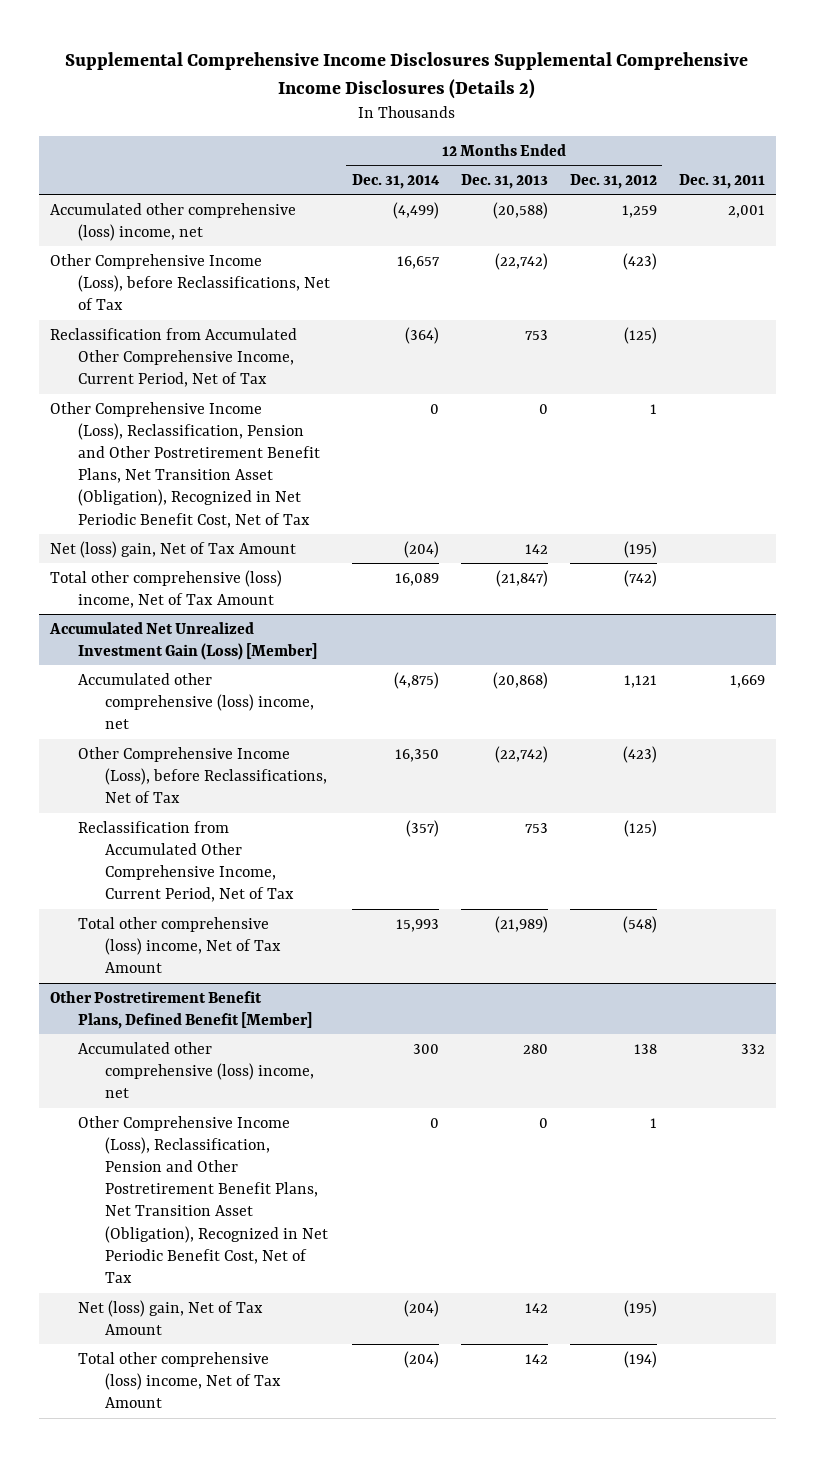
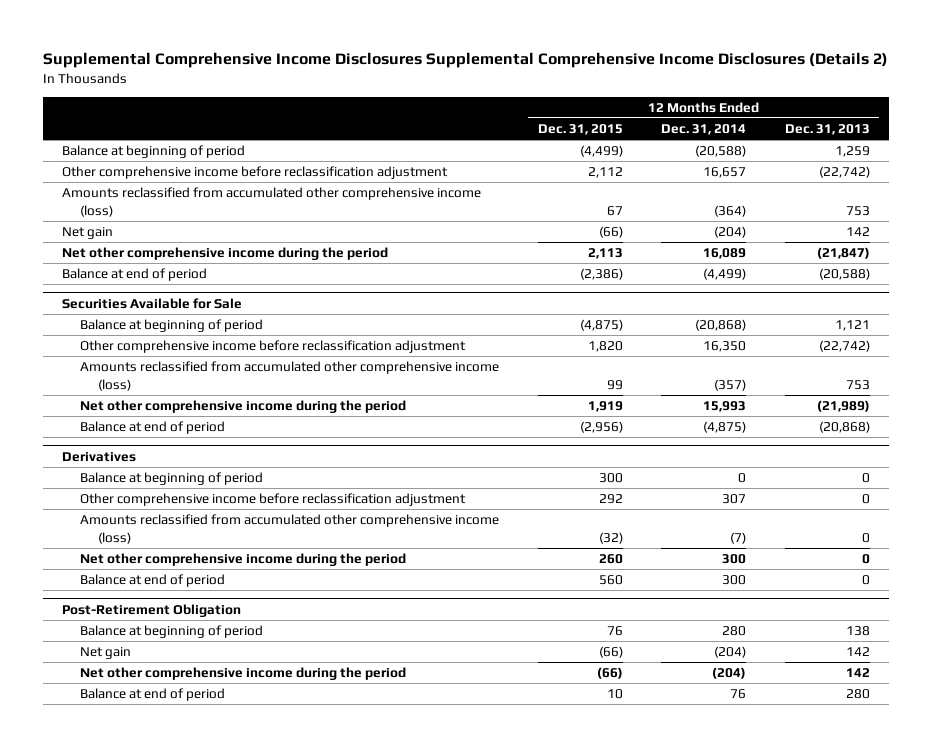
- | 12 Months Ended Dec. 31, 2014 | 12 Months Ended Dec. 31, 2013 | 12 Months Ended Dec. 31, 2012 | Dec. 31, 2011
+ | 12 Months Ended Dec. 31, 2015 | 12 Months Ended Dec. 31, 2014 | 12 Months Ended Dec. 31, 2013
- Accumulated other comprehensive (loss) income, net | (4,499) | (20,588) | 1,259 | 2,001
- Other Comprehensive Income (Loss), before Reclassifications, Net of Tax | 16,657 | (22,742) | (423) |
- Reclassification from Accumulated Other Comprehensive Income, Current Period, Net of Tax | (364) | 753 | (125) |
- Other Comprehensive Income (Loss), Reclassification, Pension and Other Postretirement Benefit Plans, Net Transition Asset (Obligation), Recognized in Net Periodic Benefit Cost, Net of Tax | 0 | 0 | 1 |
- Net (loss) gain, Net of Tax Amount | (204) | 142 | (195) |
- Total other comprehensive (loss) income, Net of Tax Amount | 16,089 | (21,847) | (742) |
- Accumulated Net Unrealized Investment Gain (Loss) [Member]
- Accumulated other comprehensive (loss) income, net | (4,875) | (20,868) | 1,121 | 1,669
- Other Comprehensive Income (Loss), before Reclassifications, Net of Tax | 16,350 | (22,742) | (423) |
- Reclassification from Accumulated Other Comprehensive Income, Current Period, Net of Tax | (357) | 753 | (125) |
- Total other comprehensive (loss) income, Net of Tax Amount | 15,993 | (21,989) | (548) |
- Other Postretirement Benefit Plans, Defined Benefit [Member]
- Accumulated other comprehensive (loss) income, net | 300 | 280 | 138 | 332
- Other Comprehensive Income (Loss), Reclassification, Pension and Other Postretirement Benefit Plans, Net Transition Asset (Obligation), Recognized in Net Periodic Benefit Cost, Net of Tax | 0 | 0 | 1 |
- Net (loss) gain, Net of Tax Amount | (204) | 142 | (195) |
- Total other comprehensive (loss) income, Net of Tax Amount | (204) | 142 | (194) |
+ Balance at beginning of period | (4,499) | (20,588) | 1,259
+ Other comprehensive income before reclassification adjustment | 2,112 | 16,657 | (22,742)
+ Amounts reclassified from accumulated other comprehensive income (loss) | 67 | (364) | 753
+ Net gain | (66) | (204) | 142
+ Net other comprehensive income during the period | 2,113 | 16,089 | (21,847)
+ Balance at end of period | (2,386) | (4,499) | (20,588)
+ Securities Available for Sale
+ Balance at beginning of period | (4,875) | (20,868) | 1,121
+ Other comprehensive income before reclassification adjustment | 1,820 | 16,350 | (22,742)
+ Amounts reclassified from accumulated other comprehensive income (loss) | 99 | (357) | 753
+ Net other comprehensive income during the period | 1,919 | 15,993 | (21,989)
+ Balance at end of period | (2,956) | (4,875) | (20,868)
+ Derivatives
+ Balance at beginning of period | 300 | 0 | 0
+ Other comprehensive income before reclassification adjustment | 292 | 307 | 0
+ Amounts reclassified from accumulated other comprehensive income (loss) | (32) | (7) | 0
+ Net other comprehensive income during the period | 260 | 300 | 0
+ Balance at end of period | 560 | 300 | 0
+ Post-Retirement Obligation
+ Balance at beginning of period | 76 | 280 | 138
+ Net gain | (66) | (204) | 142
+ Net other comprehensive income during the period | (66) | (204) | 142
+ Balance at end of period | 10 | 76 | 280

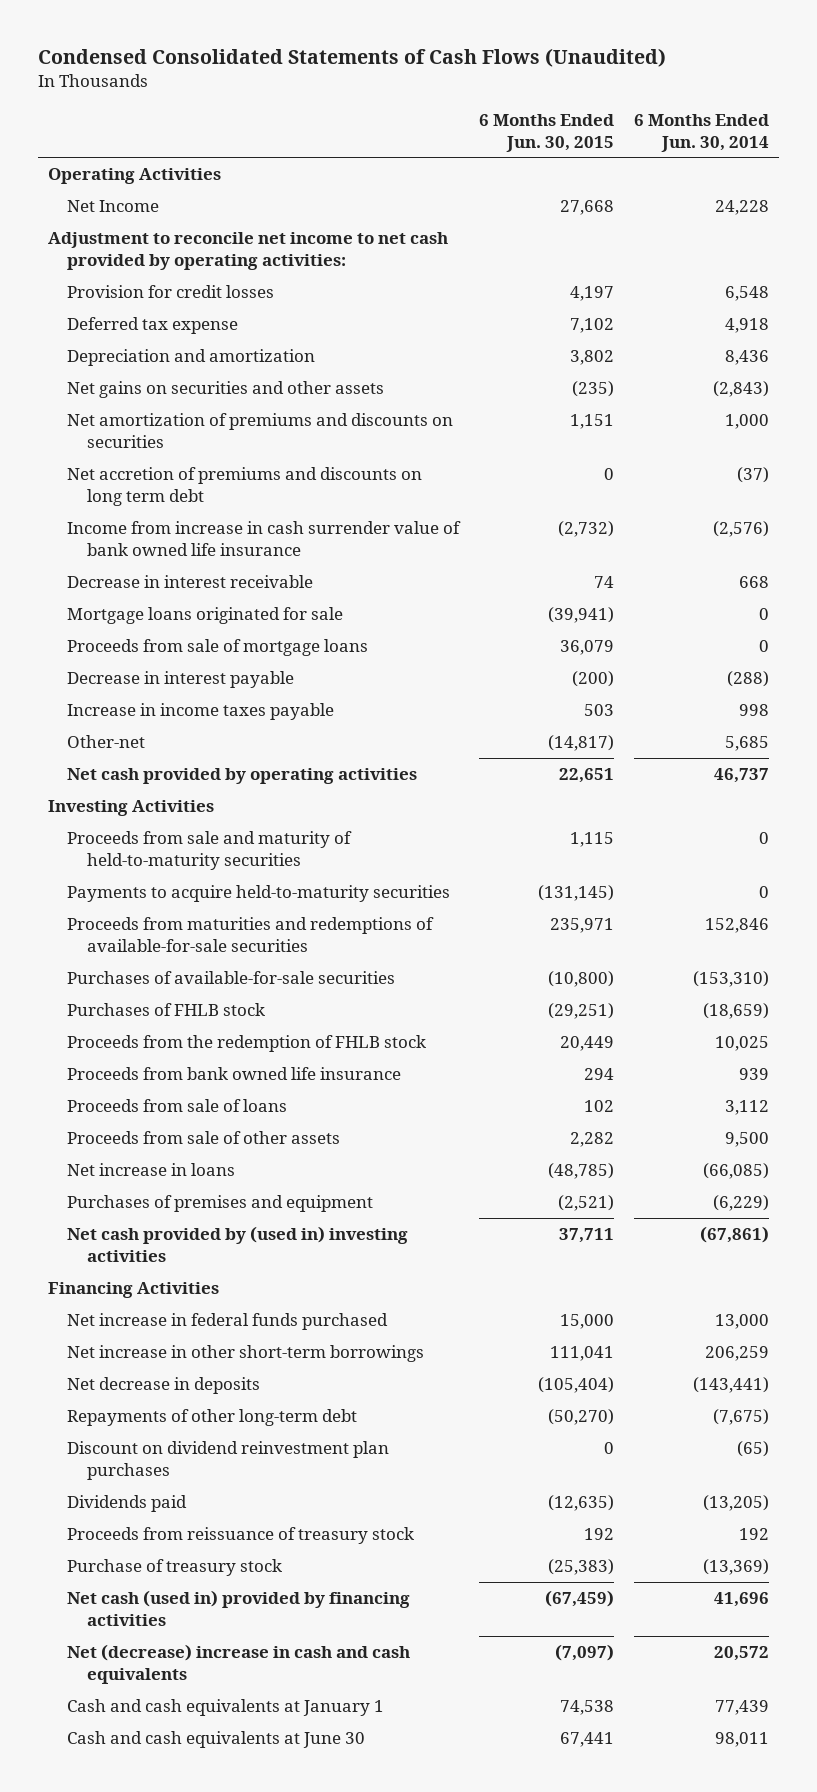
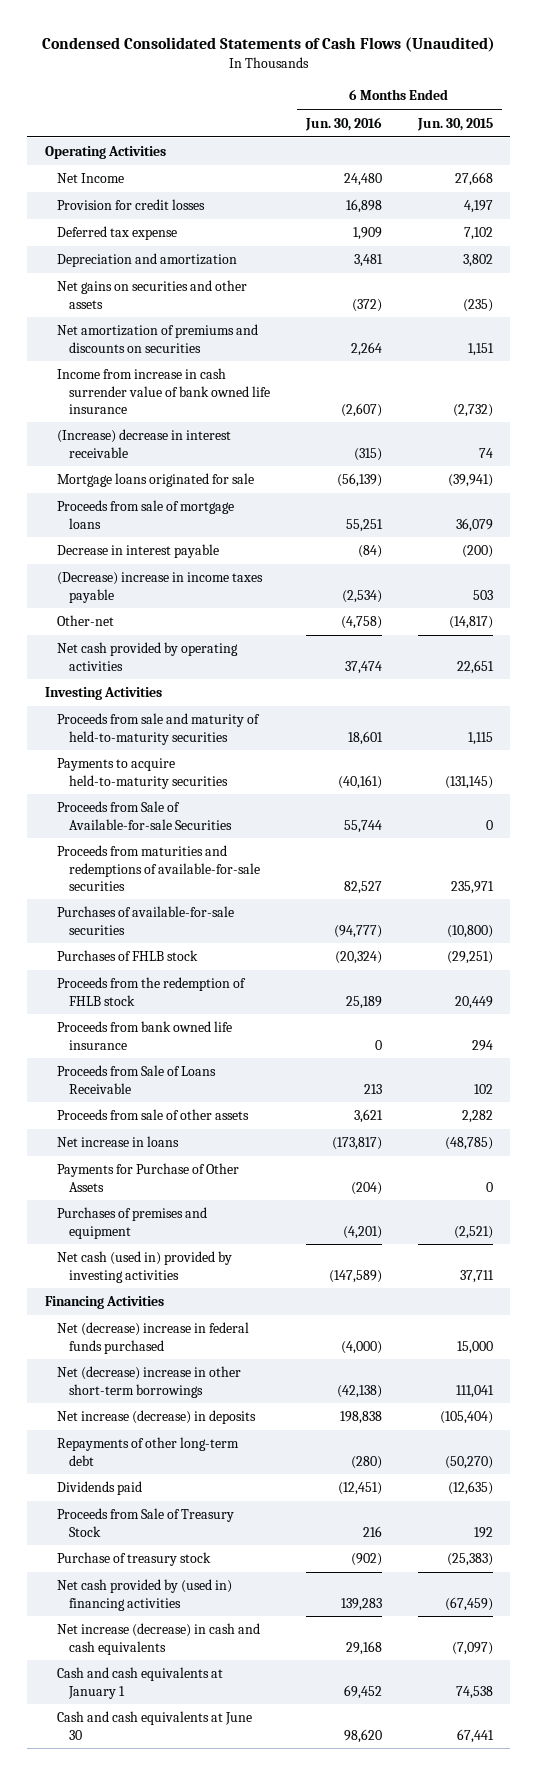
- | 6 Months Ended Jun. 30, 2015 | 6 Months Ended Jun. 30, 2014
+ | 6 Months Ended Jun. 30, 2016 | 6 Months Ended Jun. 30, 2015
- Adjustment to reconcile net income to net cash provided by operating activities:
- Net accretion of premiums and discounts on long term debt | 0 | (37)
- Decrease in interest receivable | 74 | 668
+ (Increase) decrease in interest receivable | (315) | 74
- Increase in income taxes payable | 503 | 998
+ (Decrease) increase in income taxes payable | (2,534) | 503
+ Proceeds from Sale of Available-for-sale Securities | 55,744 | 0
- Proceeds from sale of loans | 102 | 3,112
+ Proceeds from Sale of Loans Receivable | 213 | 102
+ Payments for Purchase of Other Assets | (204) | 0
- Net cash provided by (used in) investing activities | 37,711 | (67,861)
+ Net cash (used in) provided by investing activities | (147,589) | 37,711
- Net increase in federal funds purchased | 15,000 | 13,000
- Net increase in other short-term borrowings | 111,041 | 206,259
- Net decrease in deposits | (105,404) | (143,441)
+ Net (decrease) increase in federal funds purchased | (4,000) | 15,000
+ Net (decrease) increase in other short-term borrowings | (42,138) | 111,041
+ Net increase (decrease) in deposits | 198,838 | (105,404)
- Discount on dividend reinvestment plan purchases | 0 | (65)
- Proceeds from reissuance of treasury stock | 192 | 192
+ Proceeds from Sale of Treasury Stock | 216 | 192
- Net cash (used in) provided by financing activities | (67,459) | 41,696
- Net (decrease) increase in cash and cash equivalents | (7,097) | 20,572
+ Net cash provided by (used in) financing activities | 139,283 | (67,459)
+ Net increase (decrease) in cash and cash equivalents | 29,168 | (7,097)

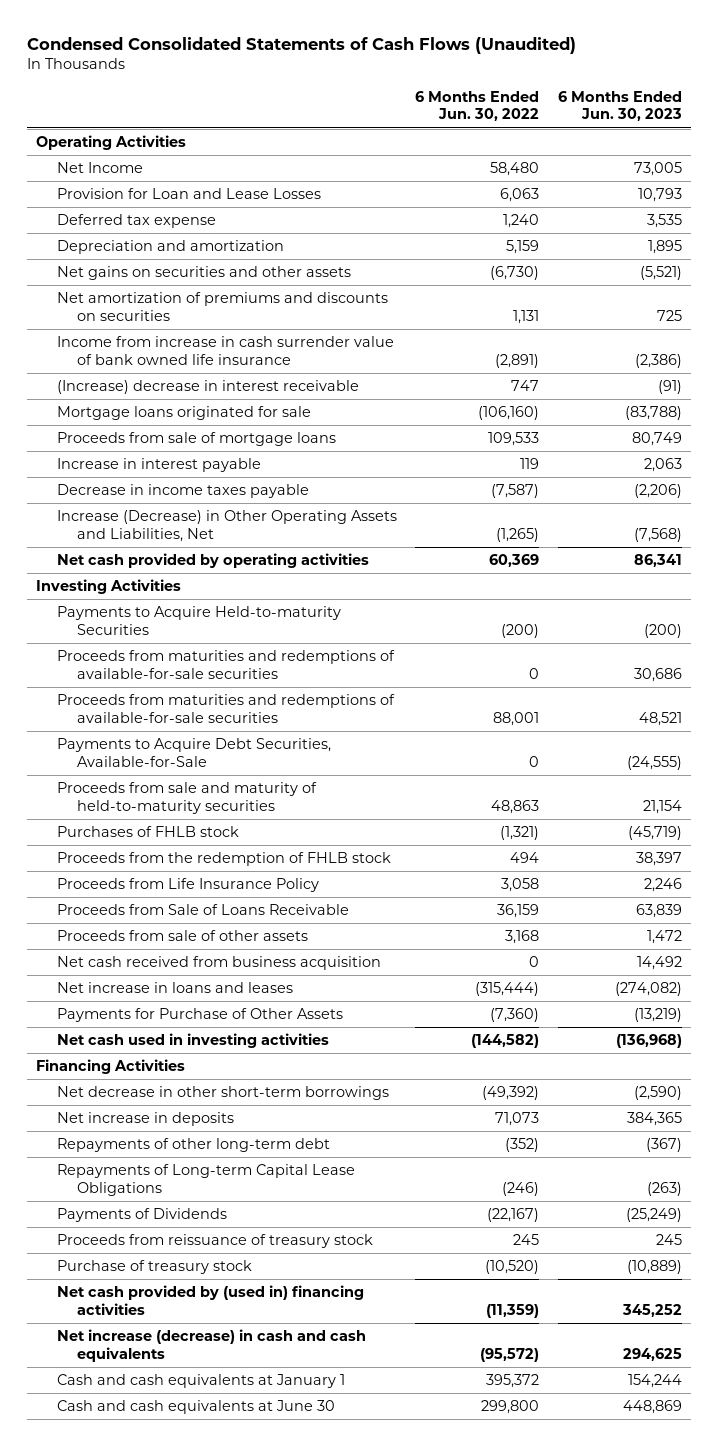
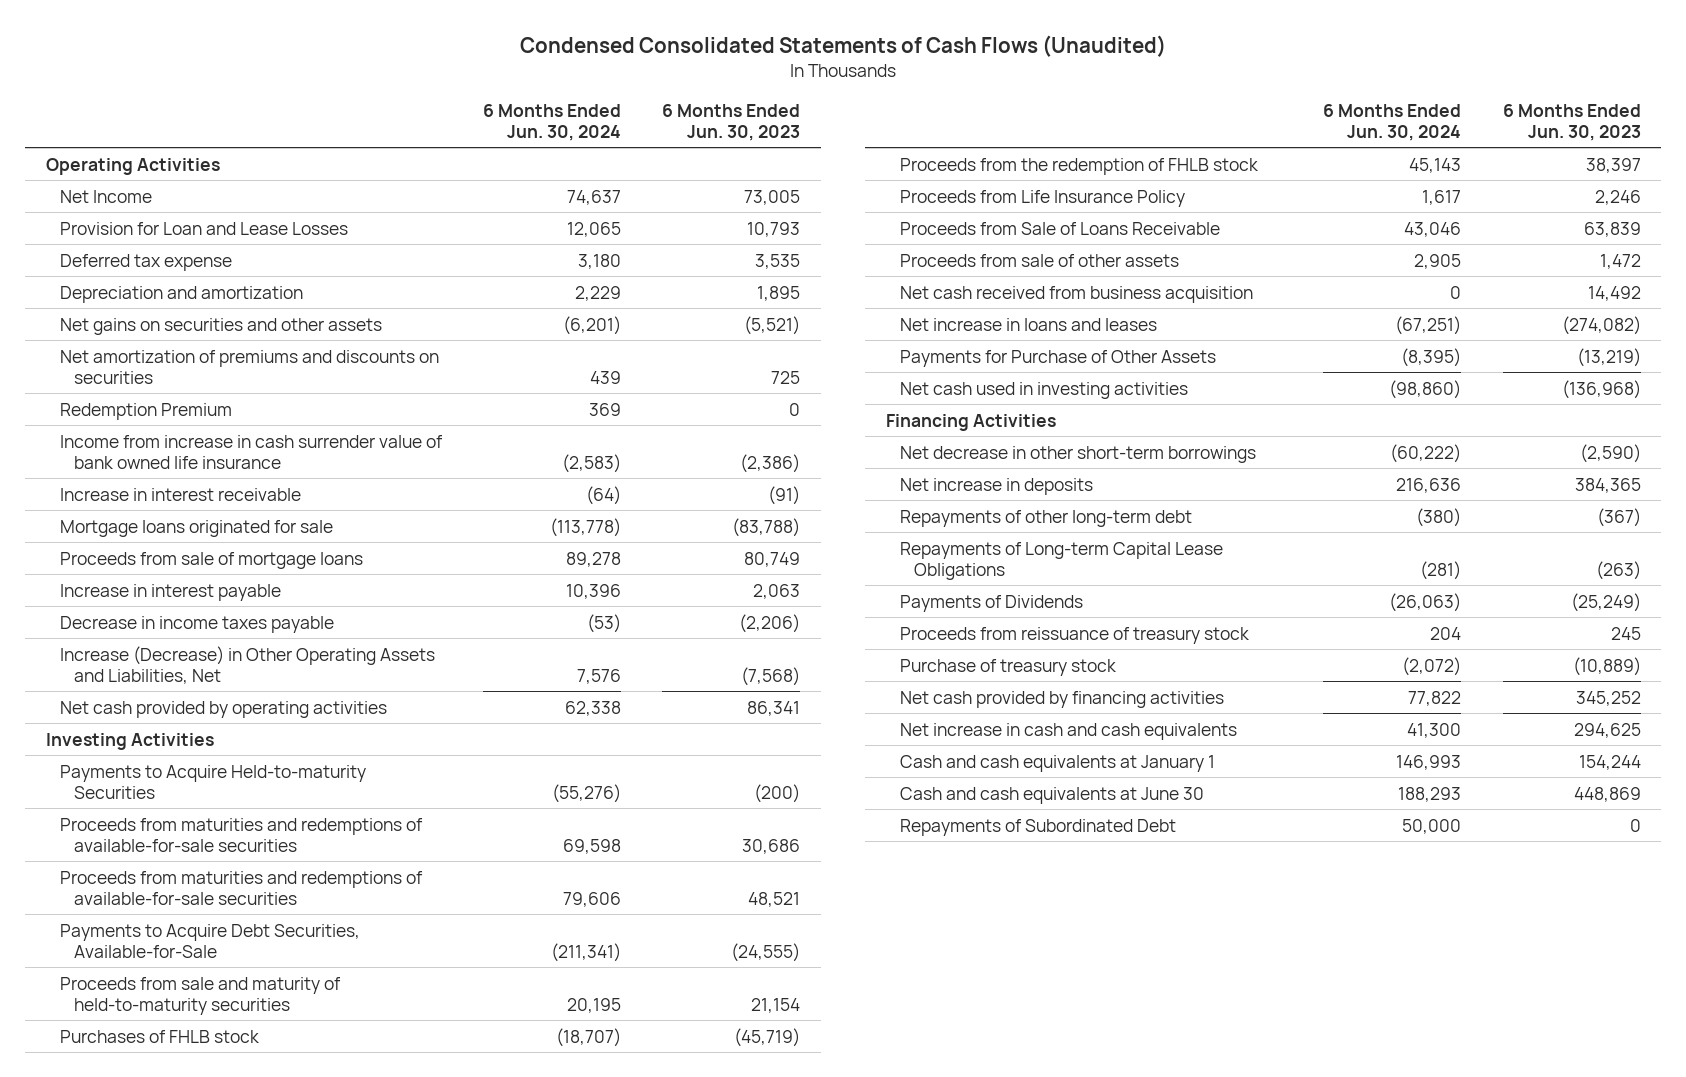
- | 6 Months Ended Jun. 30, 2022 | 6 Months Ended Jun. 30, 2023
+ | 6 Months Ended Jun. 30, 2024 | 6 Months Ended Jun. 30, 2023
+ Redemption Premium | 369 | 0
- (Increase) decrease in interest receivable | 747 | (91)
+ Increase in interest receivable | (64) | (91)
- Net cash provided by (used in) financing activities | (11,359) | 345,252
- Net increase (decrease) in cash and cash equivalents | (95,572) | 294,625
+ Net cash provided by financing activities | 77,822 | 345,252
+ Net increase in cash and cash equivalents | 41,300 | 294,625
+ Repayments of Subordinated Debt | 50,000 | 0

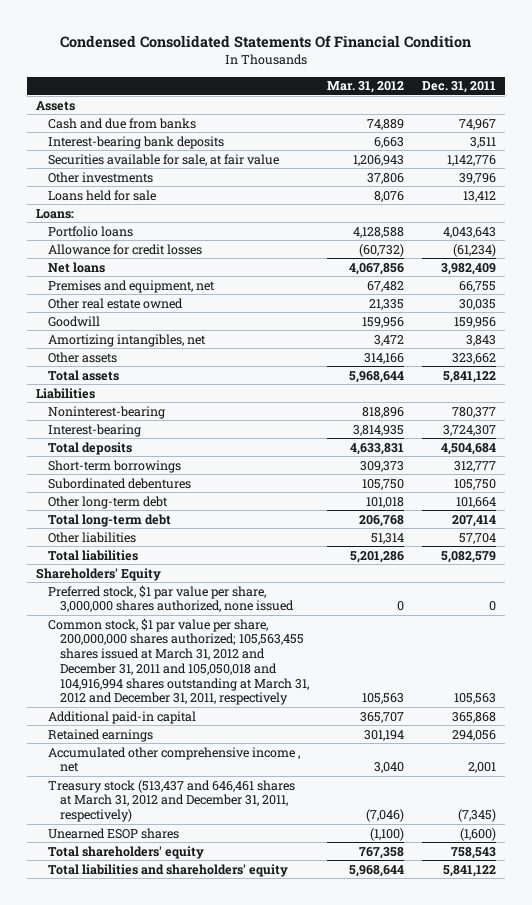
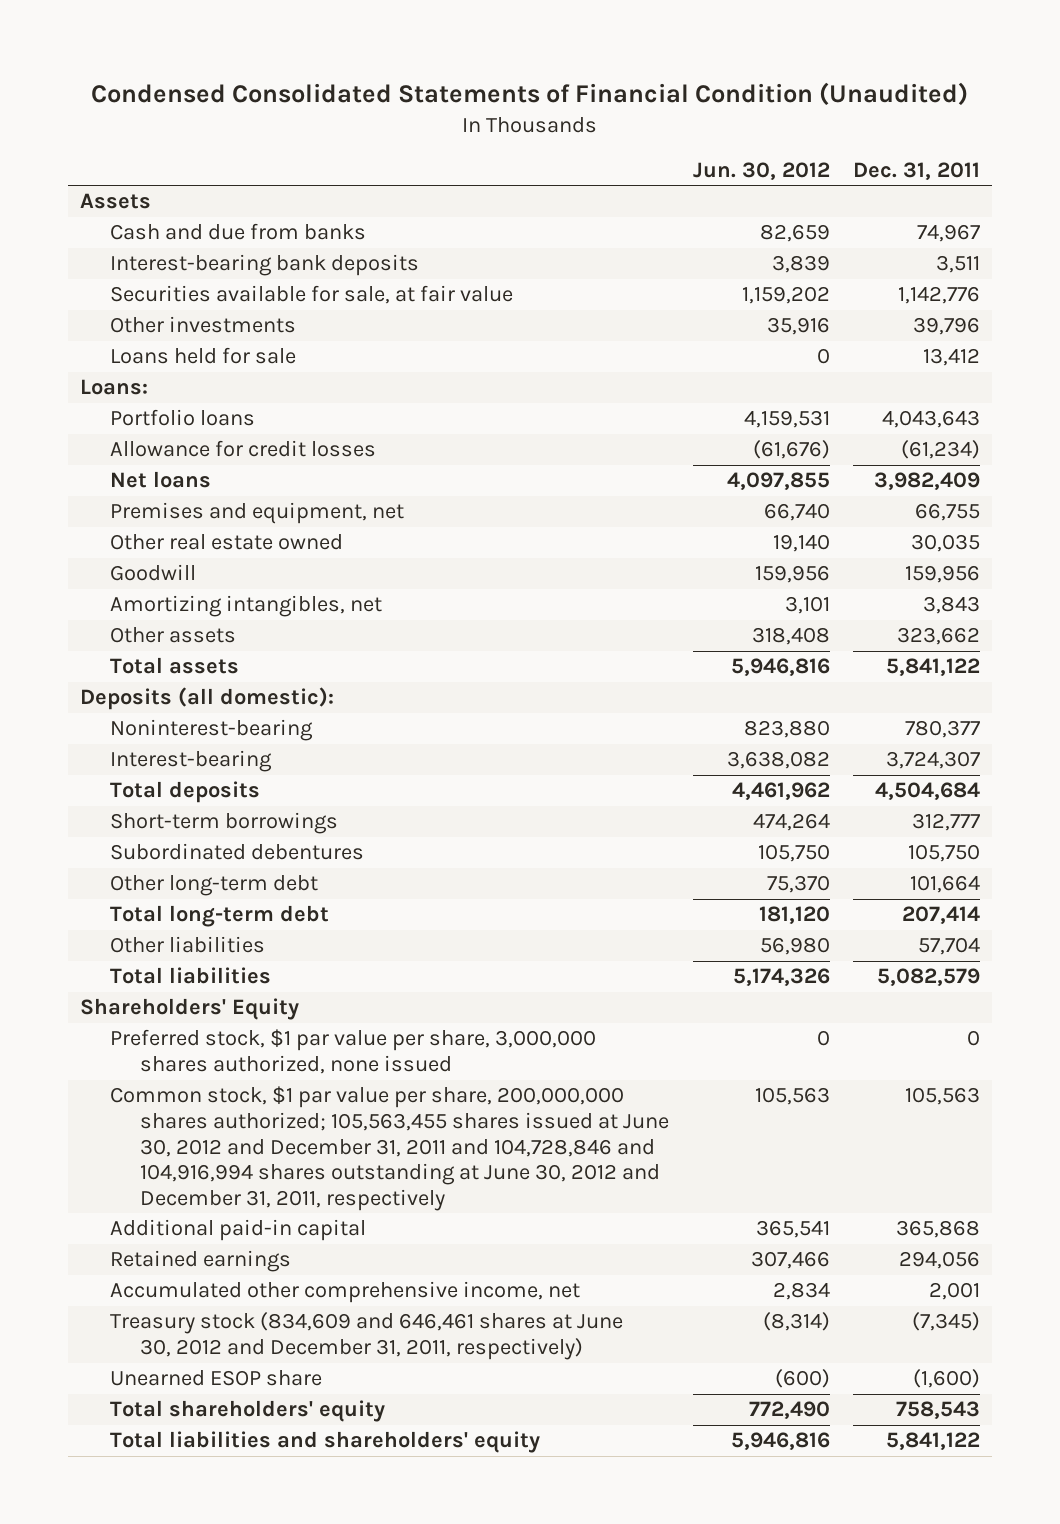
- Condensed Consolidated Statements Of Financial Condition
+ Condensed Consolidated Statements of Financial Condition (Unaudited)
- | Mar. 31, 2012 | Dec. 31, 2011
+ | Jun. 30, 2012 | Dec. 31, 2011
- Liabilities
+ Deposits (all domestic):
- Common stock, $1 par value per share, 200,000,000 shares authorized; 105,563,455 shares issued at March 31, 2012 and December 31, 2011 and 105,050,018 and 104,916,994 shares outstanding at March 31, 2012 and December 31, 2011, respectively | 105,563 | 105,563
+ Common stock, $1 par value per share, 200,000,000 shares authorized; 105,563,455 shares issued at June 30, 2012 and December 31, 2011 and 104,728,846 and 104,916,994 shares outstanding at June 30, 2012 and December 31, 2011, respectively | 105,563 | 105,563
- Accumulated other comprehensive income , net | 3,040 | 2,001
- Treasury stock (513,437 and 646,461 shares at March 31, 2012 and December 31, 2011, respectively) | (7,046) | (7,345)
- Unearned ESOP shares | (1,100) | (1,600)
+ Accumulated other comprehensive income, net | 2,834 | 2,001
+ Treasury stock (834,609 and 646,461 shares at June 30, 2012 and December 31, 2011, respectively) | (8,314) | (7,345)
+ Unearned ESOP share | (600) | (1,600)

